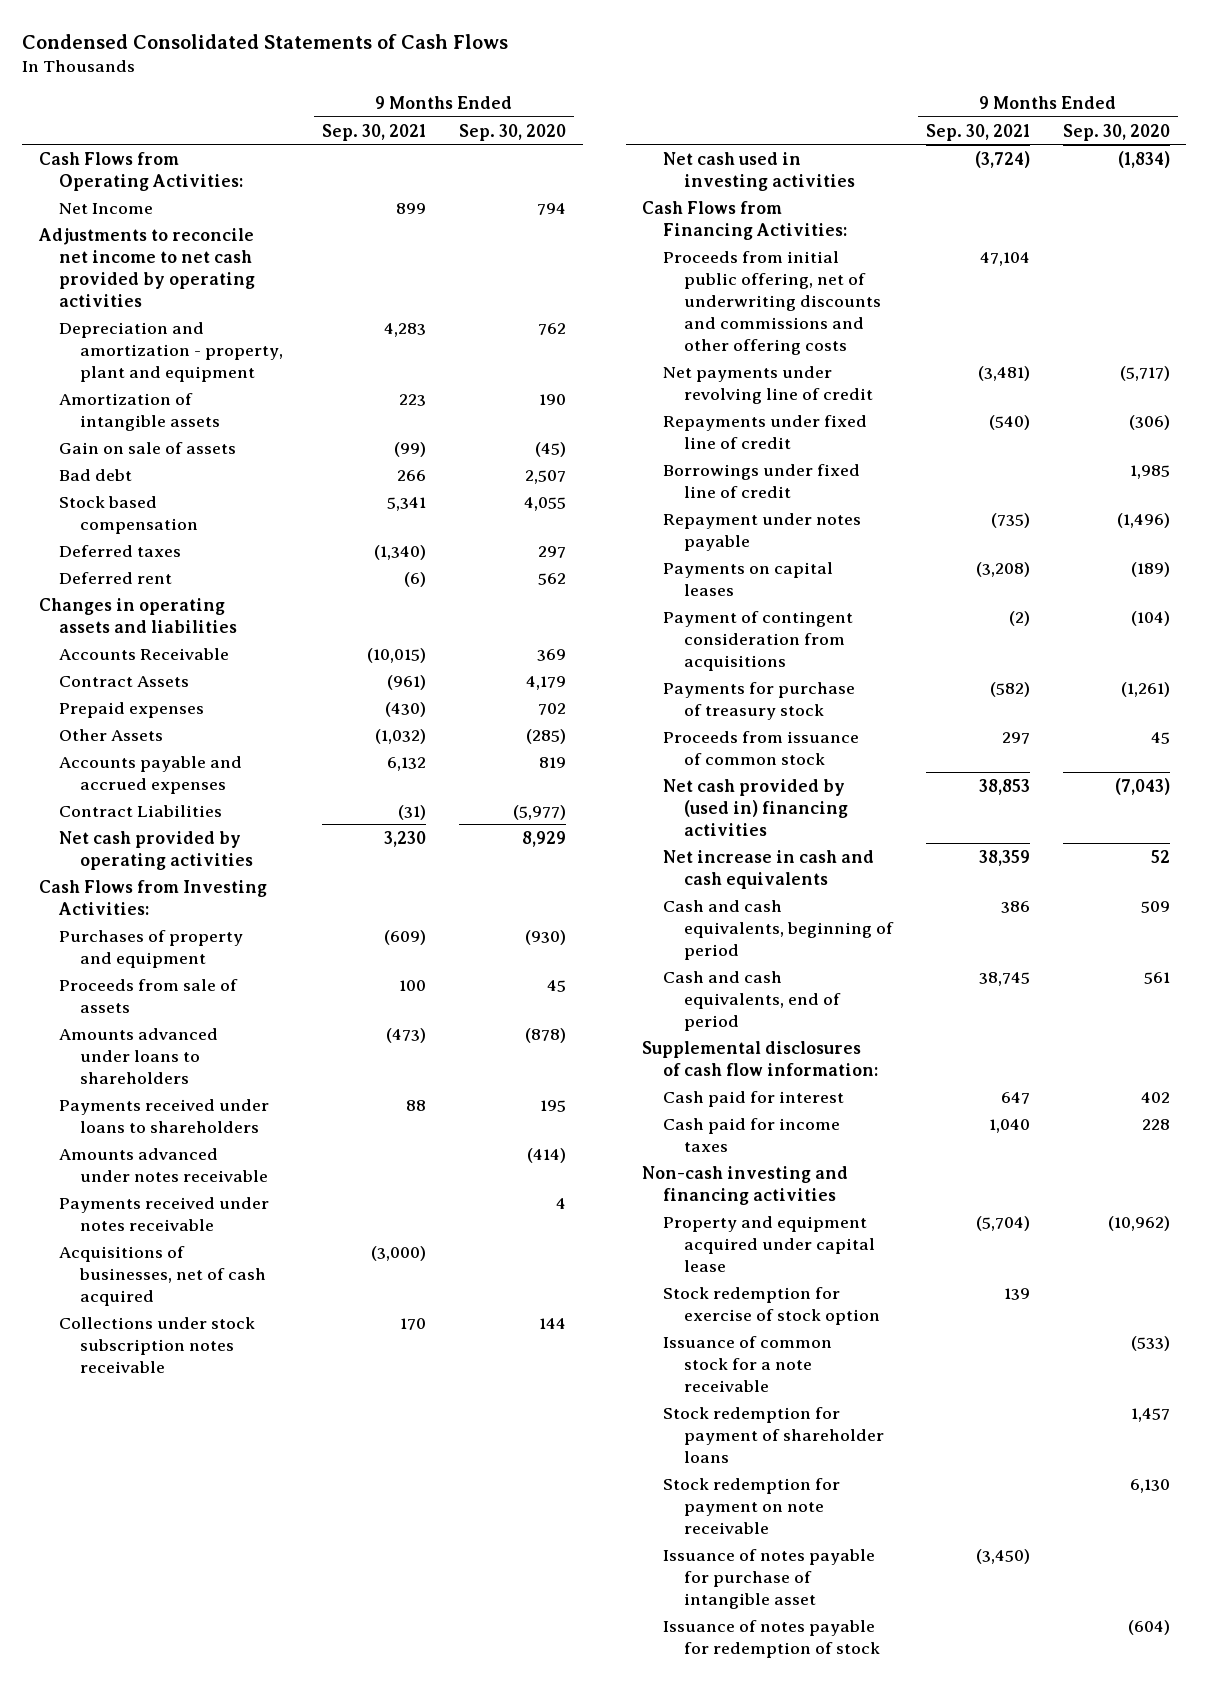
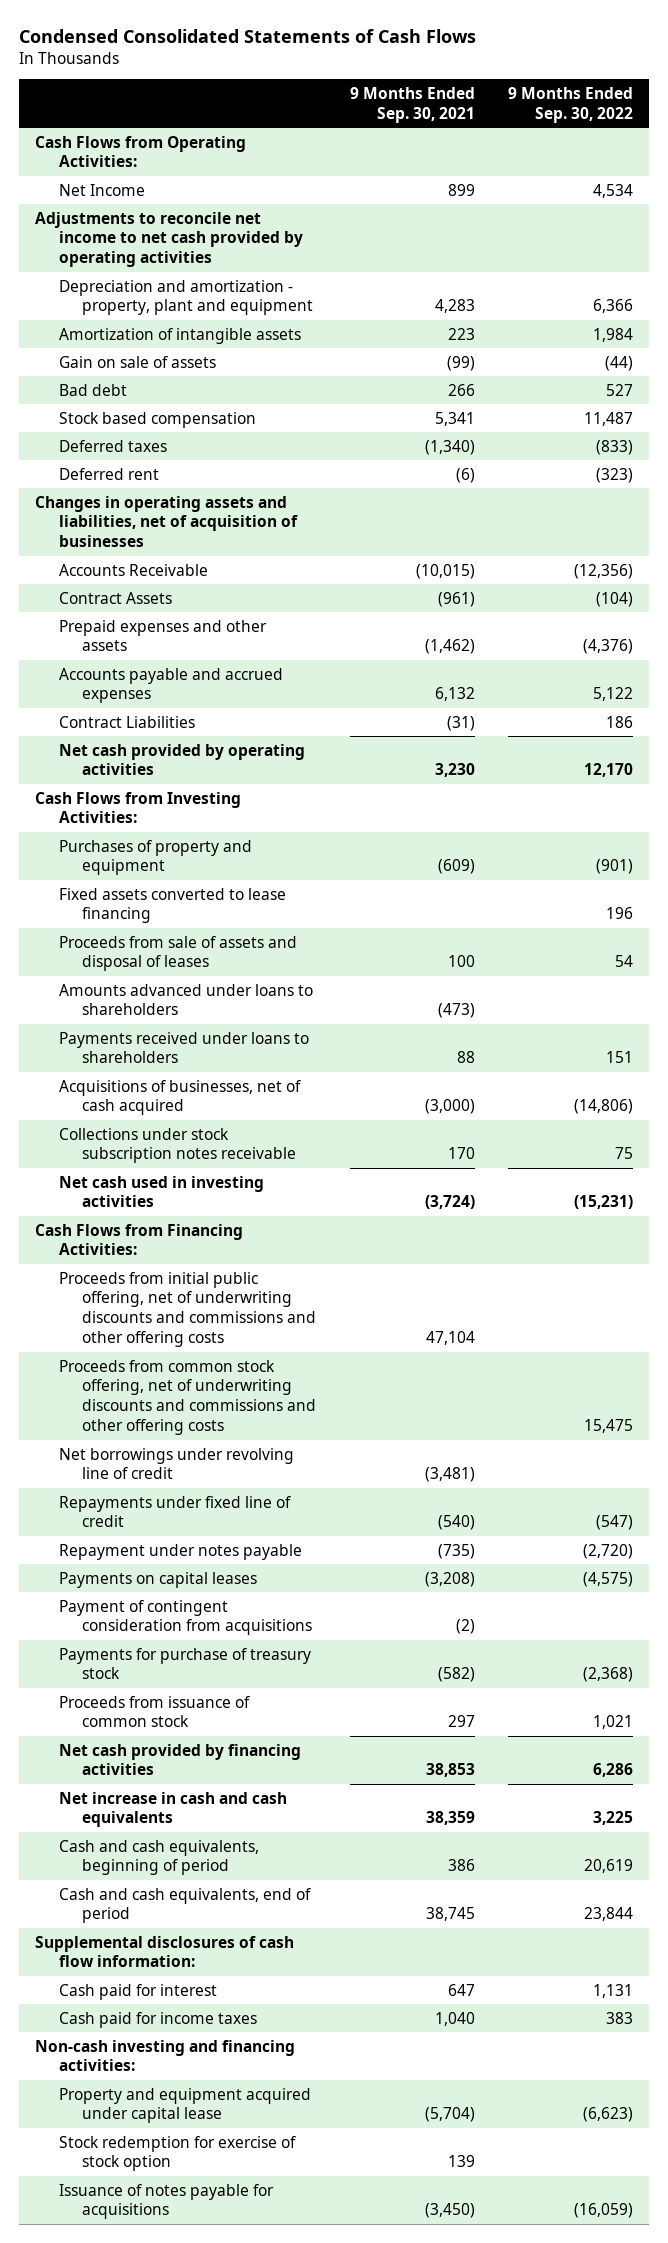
- | 9 Months Ended Sep. 30, 2021 | 9 Months Ended Sep. 30, 2020
+ | 9 Months Ended Sep. 30, 2021 | 9 Months Ended Sep. 30, 2022
- Changes in operating assets and liabilities
+ Changes in operating assets and liabilities, net of acquisition of businesses
- Prepaid expenses | (430) | 702
- Other Assets | (1,032) | (285)
+ Prepaid expenses and other assets | (1,462) | (4,376)
- Proceeds from sale of assets | 100 | 45
+ Fixed assets converted to lease financing | | 196
+ Proceeds from sale of assets and disposal of leases | 100 | 54
- Amounts advanced under notes receivable | | (414)
- Payments received under notes receivable | | 4
- Net payments under revolving line of credit | (3,481) | (5,717)
+ Proceeds from common stock offering, net of underwriting discounts and commissions and other offering costs | | 15,475
+ Net borrowings under revolving line of credit | (3,481) |
- Borrowings under fixed line of credit | | 1,985
- Net cash provided by (used in) financing activities | 38,853 | (7,043)
+ Net cash provided by financing activities | 38,853 | 6,286
- Non-cash investing and financing activities
+ Non-cash investing and financing activities:
- Issuance of common stock for a note receivable | | (533)
- Stock redemption for payment of shareholder loans | | 1,457
- Stock redemption for payment on note receivable | | 6,130
- Issuance of notes payable for purchase of intangible asset | (3,450) |
- Issuance of notes payable for redemption of stock | | (604)
+ Issuance of notes payable for acquisitions | (3,450) | (16,059)

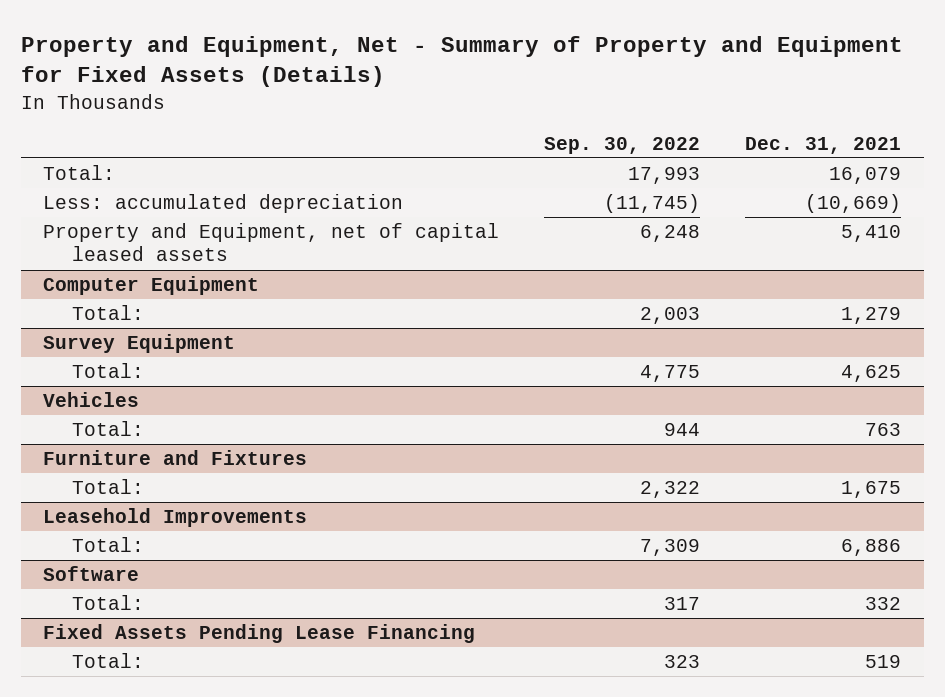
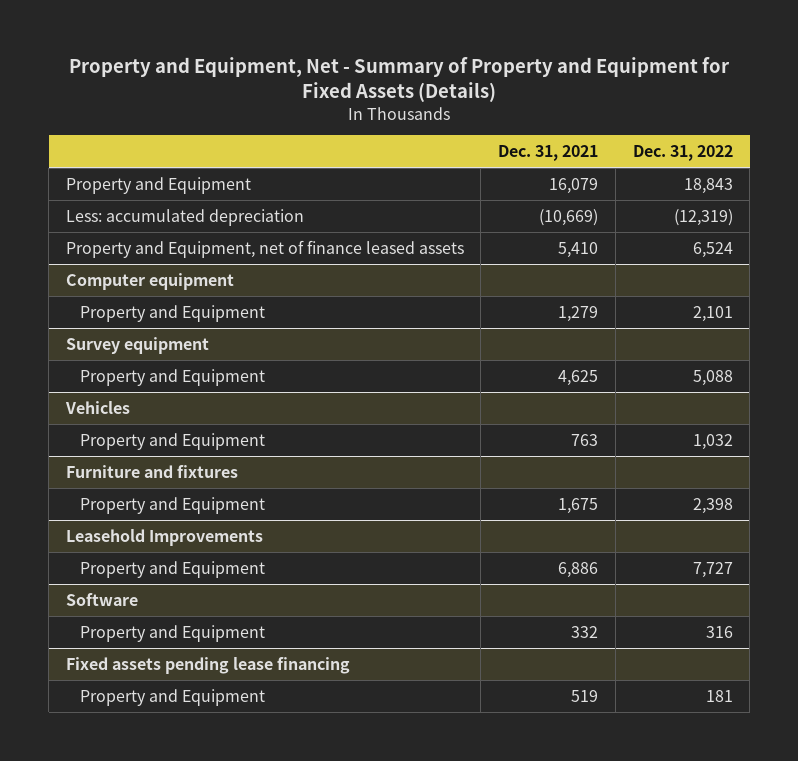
- | Sep. 30, 2022 | Dec. 31, 2021
+ | Dec. 31, 2021 | Dec. 31, 2022
- Total: | 17,993 | 16,079
+ Property and Equipment | 16,079 | 18,843
- Property and Equipment, net of capital leased assets | 6,248 | 5,410
- Computer Equipment
- Total: | 2,003 | 1,279
- Survey Equipment
- Total: | 4,775 | 4,625
+ Property and Equipment, net of finance leased assets | 5,410 | 6,524
+ Computer equipment
+ Property and Equipment | 1,279 | 2,101
+ Survey equipment
+ Property and Equipment | 4,625 | 5,088
@ Vehicles
- Total: | 944 | 763
- Furniture and Fixtures
- Total: | 2,322 | 1,675
@ Vehicles
+ Property and Equipment | 763 | 1,032
+ Furniture and fixtures
+ Property and Equipment | 1,675 | 2,398
@ Leasehold Improvements
- Total: | 7,309 | 6,886
+ Property and Equipment | 6,886 | 7,727
@ Software
- Total: | 317 | 332
- Fixed Assets Pending Lease Financing
- Total: | 323 | 519
@ Software
+ Property and Equipment | 332 | 316
+ Fixed assets pending lease financing
+ Property and Equipment | 519 | 181

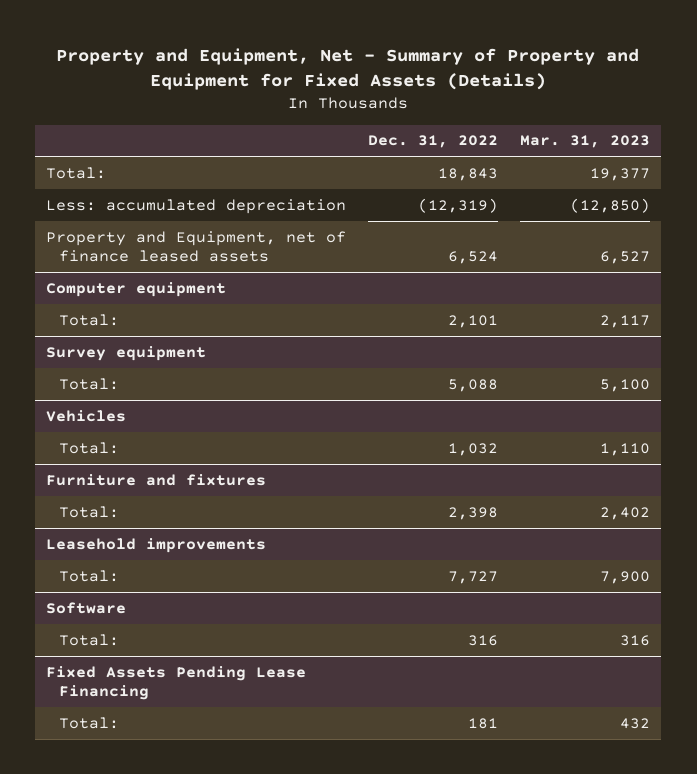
- | Dec. 31, 2021 | Dec. 31, 2022
+ | Dec. 31, 2022 | Mar. 31, 2023
- Property and Equipment | 16,079 | 18,843
+ Total: | 18,843 | 19,377
@ Computer equipment
- Property and Equipment | 1,279 | 2,101
+ Total: | 2,101 | 2,117
@ Survey equipment
- Property and Equipment | 4,625 | 5,088
+ Total: | 5,088 | 5,100
@ Vehicles
- Property and Equipment | 763 | 1,032
+ Total: | 1,032 | 1,110
@ Furniture and fixtures
- Property and Equipment | 1,675 | 2,398
- Leasehold Improvements
- Property and Equipment | 6,886 | 7,727
@ Furniture and fixtures
+ Total: | 2,398 | 2,402
+ Leasehold improvements
+ Total: | 7,727 | 7,900
@ Software
- Property and Equipment | 332 | 316
- Fixed assets pending lease financing
- Property and Equipment | 519 | 181
@ Software
+ Total: | 316 | 316
+ Fixed Assets Pending Lease Financing
+ Total: | 181 | 432

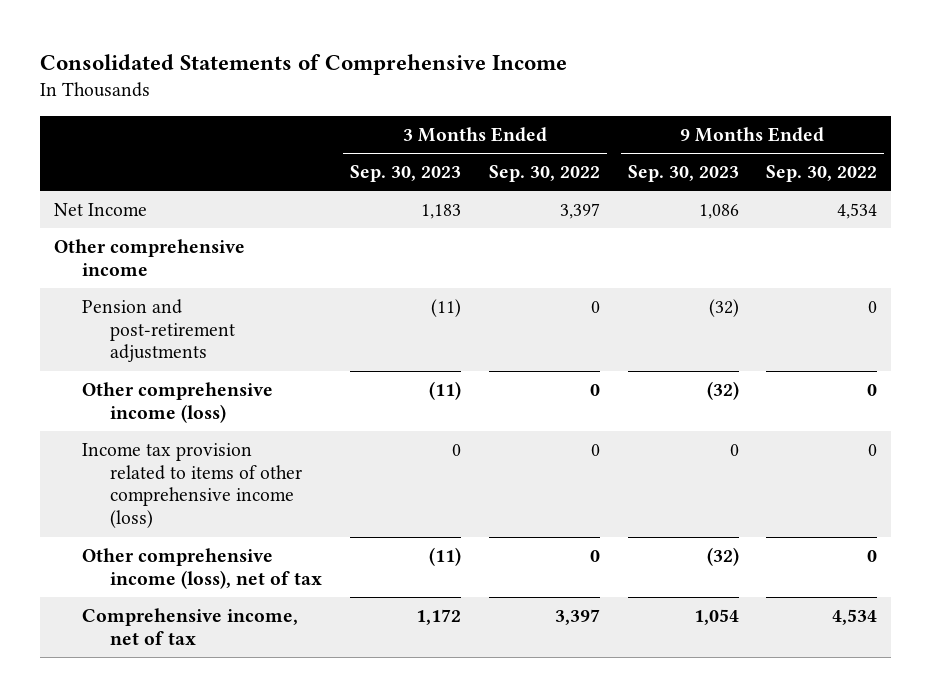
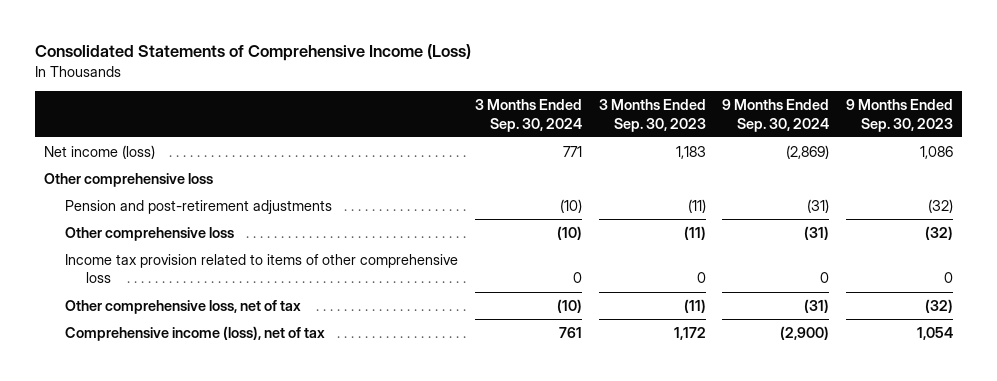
- Consolidated Statements of Comprehensive Income
+ Consolidated Statements of Comprehensive Income (Loss)
- | 3 Months Ended Sep. 30, 2023 | 3 Months Ended Sep. 30, 2022 | 9 Months Ended Sep. 30, 2023 | 9 Months Ended Sep. 30, 2022
+ | 3 Months Ended Sep. 30, 2024 | 3 Months Ended Sep. 30, 2023 | 9 Months Ended Sep. 30, 2024 | 9 Months Ended Sep. 30, 2023
- Net Income | 1,183 | 3,397 | 1,086 | 4,534
- Other comprehensive income
+ Net income (loss) | 771 | 1,183 | (2,869) | 1,086
+ Other comprehensive loss
- Other comprehensive income (loss) | (11) | 0 | (32) | 0
- Income tax provision related to items of other comprehensive income (loss) | 0 | 0 | 0 | 0
- Other comprehensive income (loss), net of tax | (11) | 0 | (32) | 0
- Comprehensive income, net of tax | 1,172 | 3,397 | 1,054 | 4,534
+ Other comprehensive loss | (10) | (11) | (31) | (32)
+ Income tax provision related to items of other comprehensive loss | 0 | 0 | 0 | 0
+ Other comprehensive loss, net of tax | (10) | (11) | (31) | (32)
+ Comprehensive income (loss), net of tax | 761 | 1,172 | (2,900) | 1,054

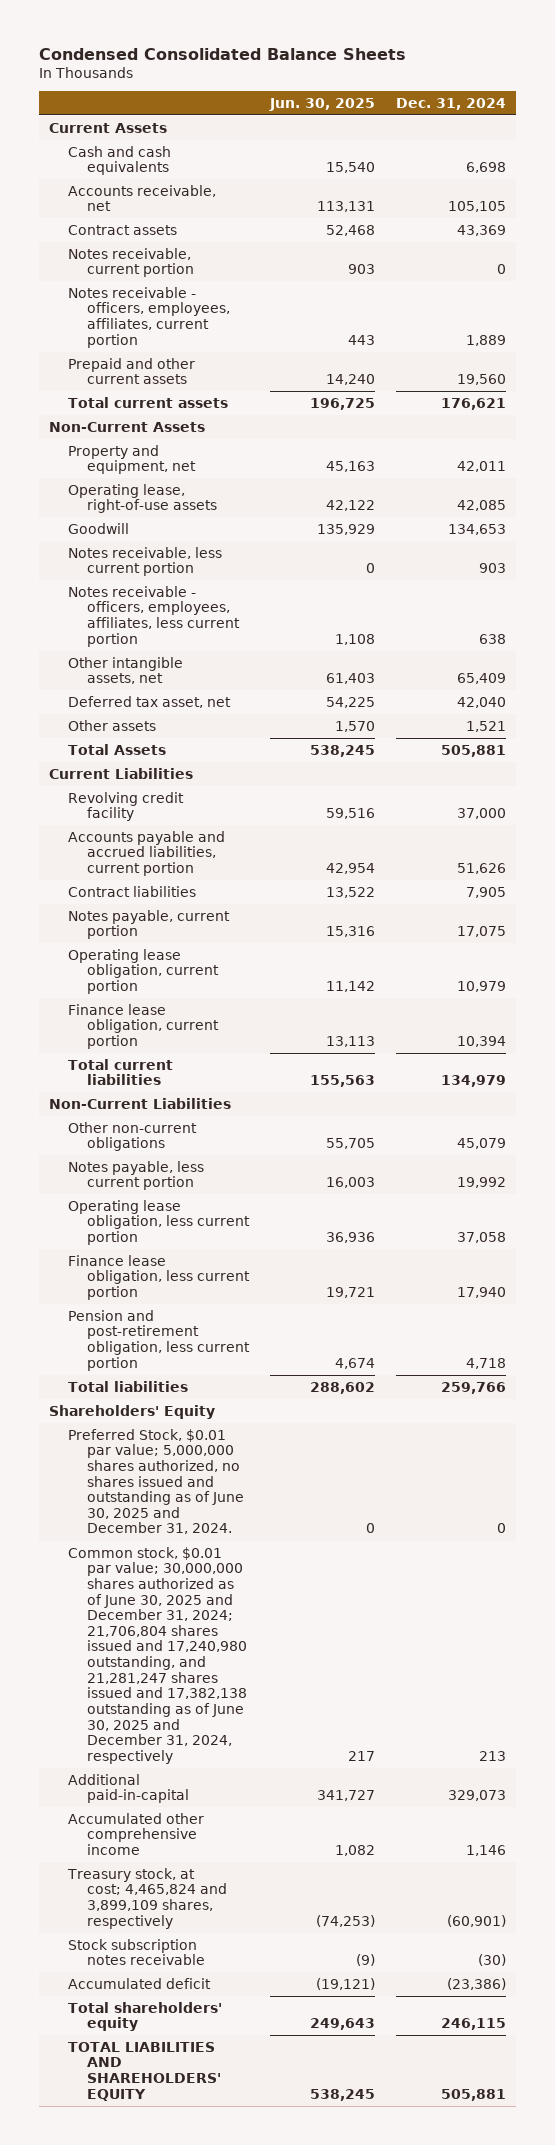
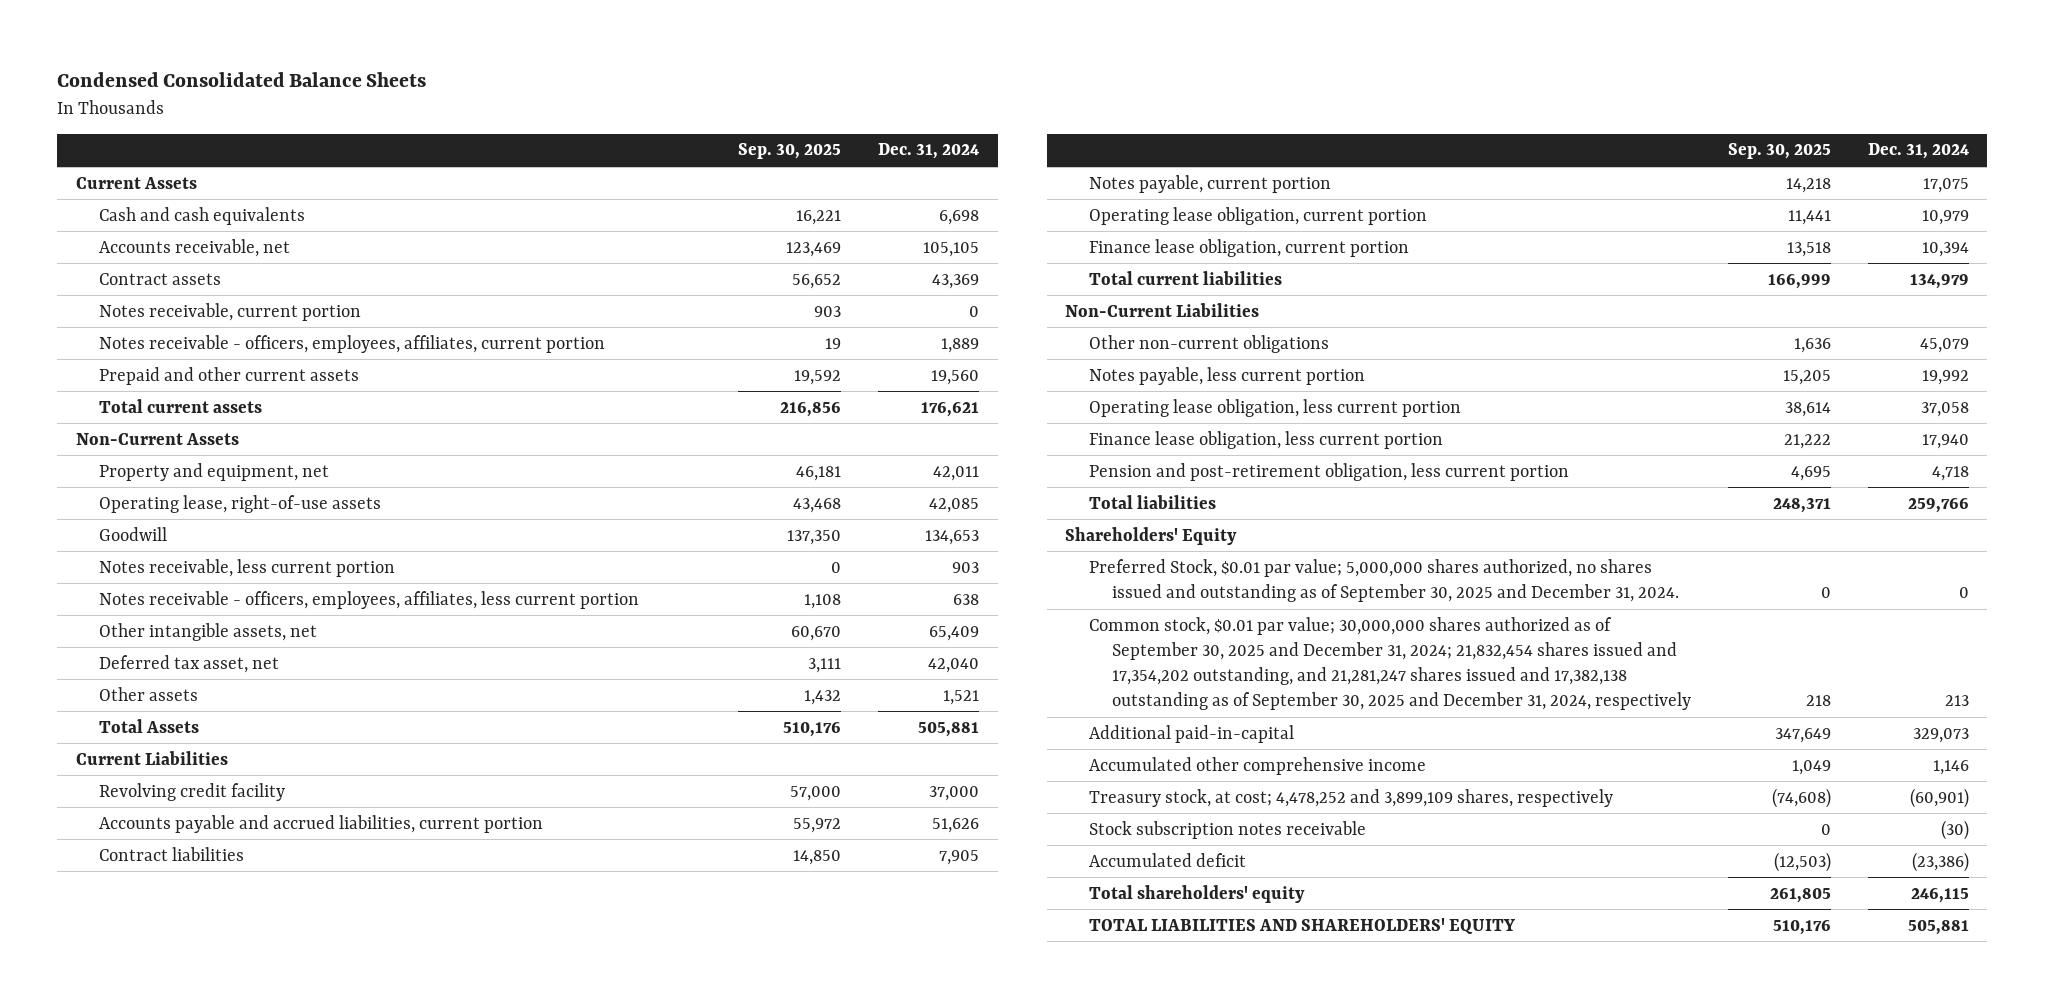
- | Jun. 30, 2025 | Dec. 31, 2024
+ | Sep. 30, 2025 | Dec. 31, 2024
- Preferred Stock, $0.01 par value; 5,000,000 shares authorized, no shares issued and outstanding as of June 30, 2025 and December 31, 2024. | 0 | 0
- Common stock, $0.01 par value; 30,000,000 shares authorized as of June 30, 2025 and December 31, 2024; 21,706,804 shares issued and 17,240,980 outstanding, and 21,281,247 shares issued and 17,382,138 outstanding as of June 30, 2025 and December 31, 2024, respectively | 217 | 213
+ Preferred Stock, $0.01 par value; 5,000,000 shares authorized, no shares issued and outstanding as of September 30, 2025 and December 31, 2024. | 0 | 0
+ Common stock, $0.01 par value; 30,000,000 shares authorized as of September 30, 2025 and December 31, 2024; 21,832,454 shares issued and 17,354,202 outstanding, and 21,281,247 shares issued and 17,382,138 outstanding as of September 30, 2025 and December 31, 2024, respectively | 218 | 213
- Treasury stock, at cost; 4,465,824 and 3,899,109 shares, respectively | (74,253) | (60,901)
+ Treasury stock, at cost; 4,478,252 and 3,899,109 shares, respectively | (74,608) | (60,901)

